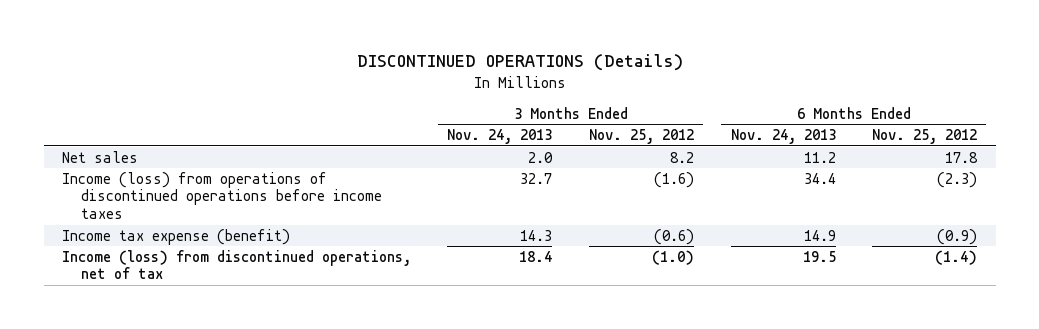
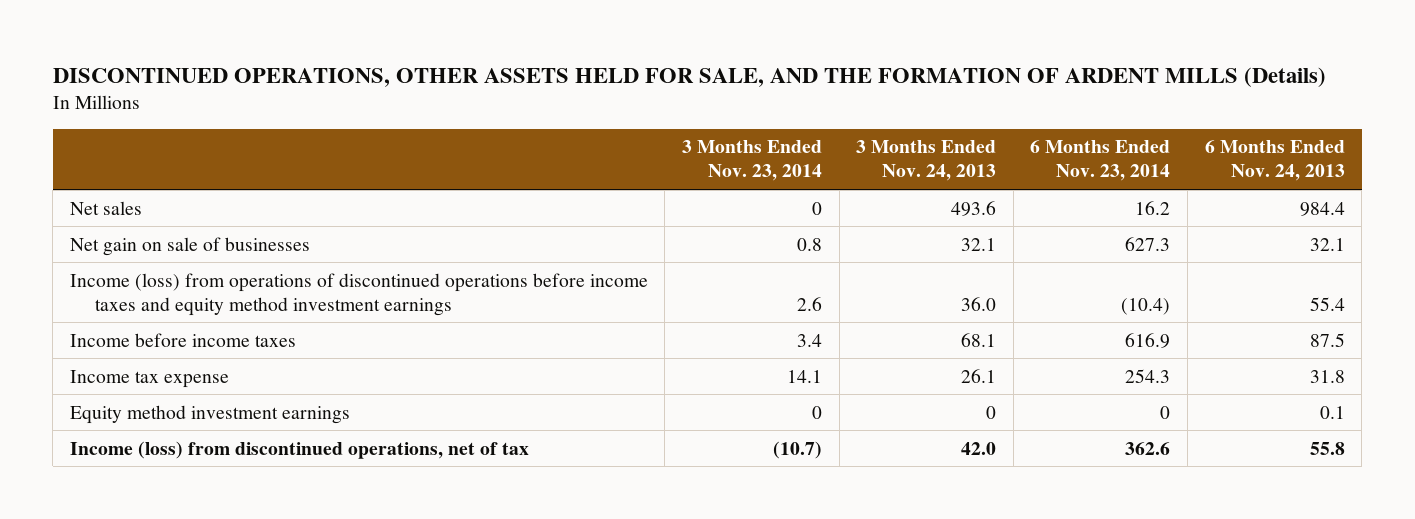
- DISCONTINUED OPERATIONS (Details)
+ DISCONTINUED OPERATIONS, OTHER ASSETS HELD FOR SALE, AND THE FORMATION OF ARDENT MILLS (Details)
- | 3 Months Ended Nov. 24, 2013 | 3 Months Ended Nov. 25, 2012 | 6 Months Ended Nov. 24, 2013 | 6 Months Ended Nov. 25, 2012
+ | 3 Months Ended Nov. 23, 2014 | 3 Months Ended Nov. 24, 2013 | 6 Months Ended Nov. 23, 2014 | 6 Months Ended Nov. 24, 2013
- Net sales | 2.0 | 8.2 | 11.2 | 17.8
- Income (loss) from operations of discontinued operations before income taxes | 32.7 | (1.6) | 34.4 | (2.3)
- Income tax expense (benefit) | 14.3 | (0.6) | 14.9 | (0.9)
- Income (loss) from discontinued operations, net of tax | 18.4 | (1.0) | 19.5 | (1.4)
+ Net sales | 0 | 493.6 | 16.2 | 984.4
+ Net gain on sale of businesses | 0.8 | 32.1 | 627.3 | 32.1
+ Income (loss) from operations of discontinued operations before income taxes and equity method investment earnings | 2.6 | 36.0 | (10.4) | 55.4
+ Income before income taxes | 3.4 | 68.1 | 616.9 | 87.5
+ Income tax expense | 14.1 | 26.1 | 254.3 | 31.8
+ Equity method investment earnings | 0 | 0 | 0 | 0.1
+ Income (loss) from discontinued operations, net of tax | (10.7) | 42.0 | 362.6 | 55.8

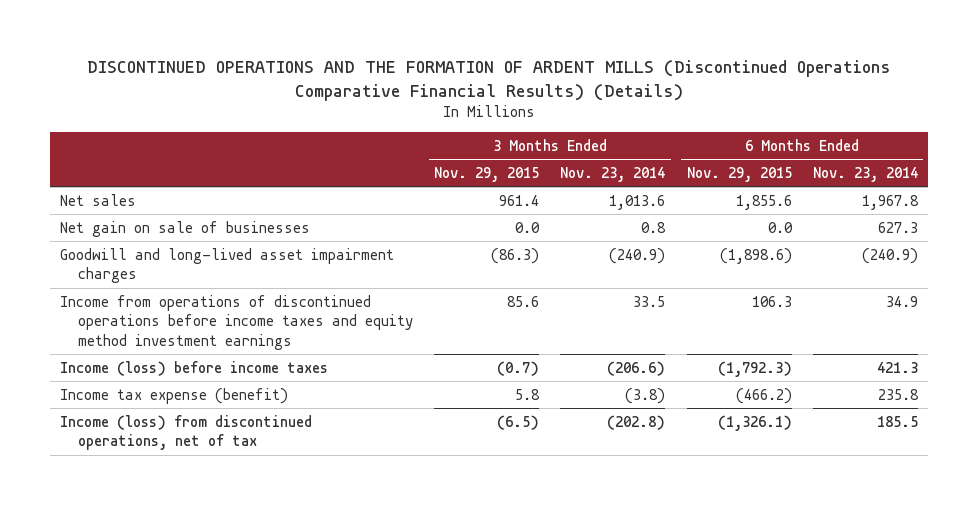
- DISCONTINUED OPERATIONS, OTHER ASSETS HELD FOR SALE, AND THE FORMATION OF ARDENT MILLS (Details)
+ DISCONTINUED OPERATIONS AND THE FORMATION OF ARDENT MILLS (Discontinued Operations Comparative Financial Results) (Details)
- | 3 Months Ended Nov. 23, 2014 | 3 Months Ended Nov. 24, 2013 | 6 Months Ended Nov. 23, 2014 | 6 Months Ended Nov. 24, 2013
+ | 3 Months Ended Nov. 29, 2015 | 3 Months Ended Nov. 23, 2014 | 6 Months Ended Nov. 29, 2015 | 6 Months Ended Nov. 23, 2014
- Net sales | 0 | 493.6 | 16.2 | 984.4
+ Net sales | 961.4 | 1,013.6 | 1,855.6 | 1,967.8
- Income (loss) from operations of discontinued operations before income taxes and equity method investment earnings | 2.6 | 36.0 | (10.4) | 55.4
- Income before income taxes | 3.4 | 68.1 | 616.9 | 87.5
- Income tax expense | 14.1 | 26.1 | 254.3 | 31.8
- Equity method investment earnings | 0 | 0 | 0 | 0.1
- Income (loss) from discontinued operations, net of tax | (10.7) | 42.0 | 362.6 | 55.8
+ Goodwill and long-lived asset impairment charges | (86.3) | (240.9) | (1,898.6) | (240.9)
+ Income from operations of discontinued operations before income taxes and equity method investment earnings | 85.6 | 33.5 | 106.3 | 34.9
+ Income (loss) before income taxes | (0.7) | (206.6) | (1,792.3) | 421.3
+ Income tax expense (benefit) | 5.8 | (3.8) | (466.2) | 235.8
+ Income (loss) from discontinued operations, net of tax | (6.5) | (202.8) | (1,326.1) | 185.5

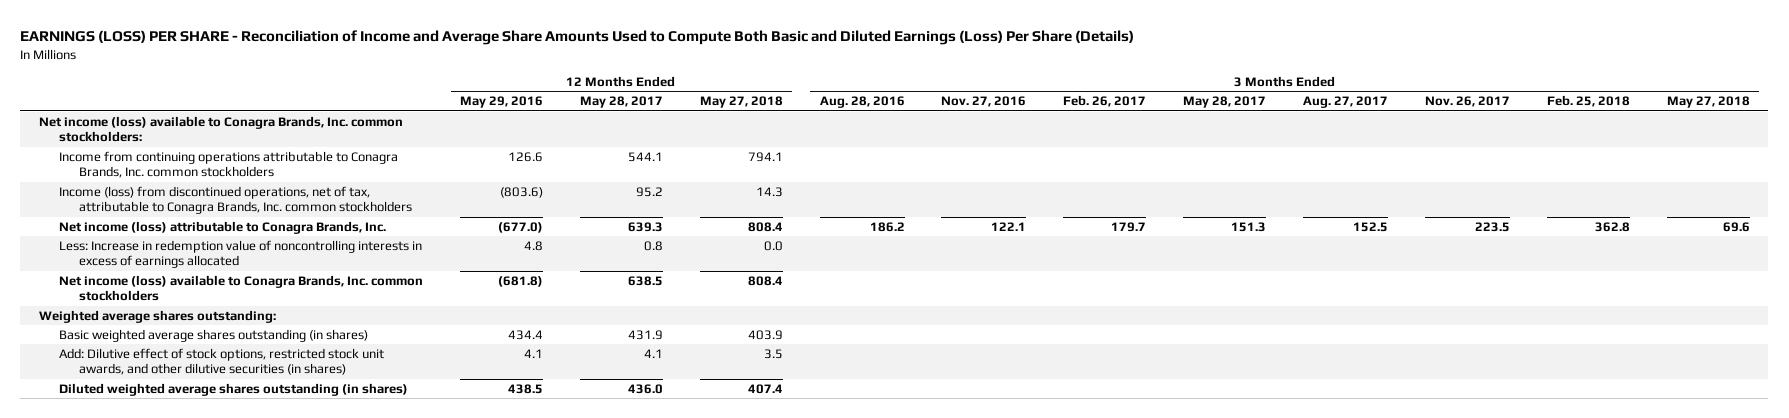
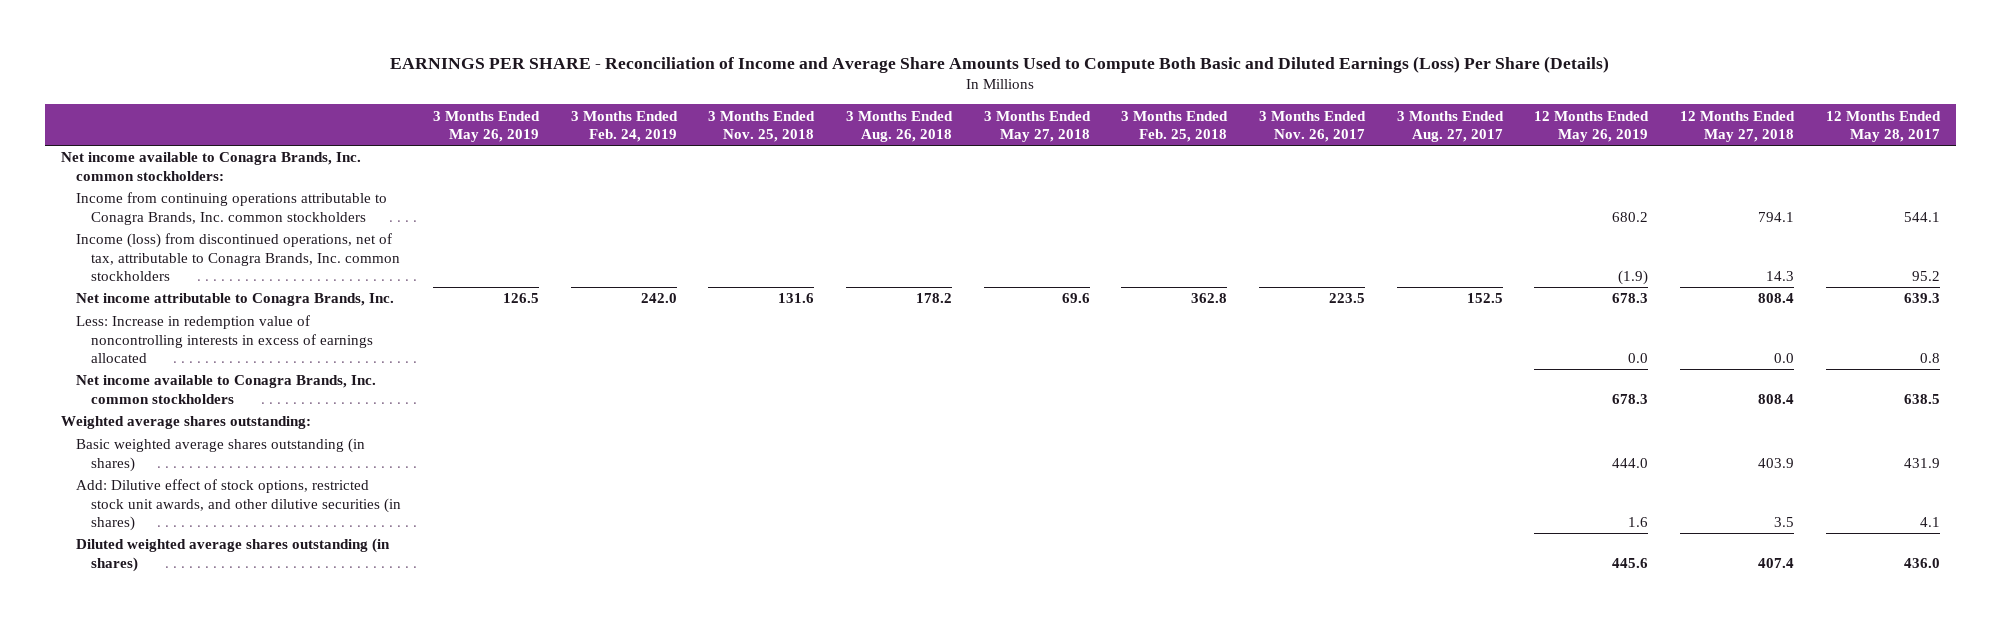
- EARNINGS (LOSS) PER SHARE - Reconciliation of Income and Average Share Amounts Used to Compute Both Basic and Diluted Earnings (Loss) Per Share (Details)
+ EARNINGS PER SHARE - Reconciliation of Income and Average Share Amounts Used to Compute Both Basic and Diluted Earnings (Loss) Per Share (Details)
- | 12 Months Ended May 29, 2016 | 12 Months Ended May 28, 2017 | 12 Months Ended May 27, 2018 | 3 Months Ended Aug. 28, 2016 | 3 Months Ended Nov. 27, 2016 | 3 Months Ended Feb. 26, 2017 | 3 Months Ended May 28, 2017 | 3 Months Ended Aug. 27, 2017 | 3 Months Ended Nov. 26, 2017 | 3 Months Ended Feb. 25, 2018 | 3 Months Ended May 27, 2018
+ | 3 Months Ended May 26, 2019 | 3 Months Ended Feb. 24, 2019 | 3 Months Ended Nov. 25, 2018 | 3 Months Ended Aug. 26, 2018 | 3 Months Ended May 27, 2018 | 3 Months Ended Feb. 25, 2018 | 3 Months Ended Nov. 26, 2017 | 3 Months Ended Aug. 27, 2017 | 12 Months Ended May 26, 2019 | 12 Months Ended May 27, 2018 | 12 Months Ended May 28, 2017
- Net income (loss) available to Conagra Brands, Inc. common stockholders:
+ Net income available to Conagra Brands, Inc. common stockholders:
- Net income (loss) attributable to Conagra Brands, Inc. | (677.0) | 639.3 | 808.4 | 186.2 | 122.1 | 179.7 | 151.3 | 152.5 | 223.5 | 362.8 | 69.6
+ Net income attributable to Conagra Brands, Inc. | 126.5 | 242.0 | 131.6 | 178.2 | 69.6 | 362.8 | 223.5 | 152.5 | 678.3 | 808.4 | 639.3
- Net income (loss) available to Conagra Brands, Inc. common stockholders | (681.8) | 638.5 | 808.4 | | | | | | | |
+ Net income available to Conagra Brands, Inc. common stockholders | | | | | | | | | 678.3 | 808.4 | 638.5

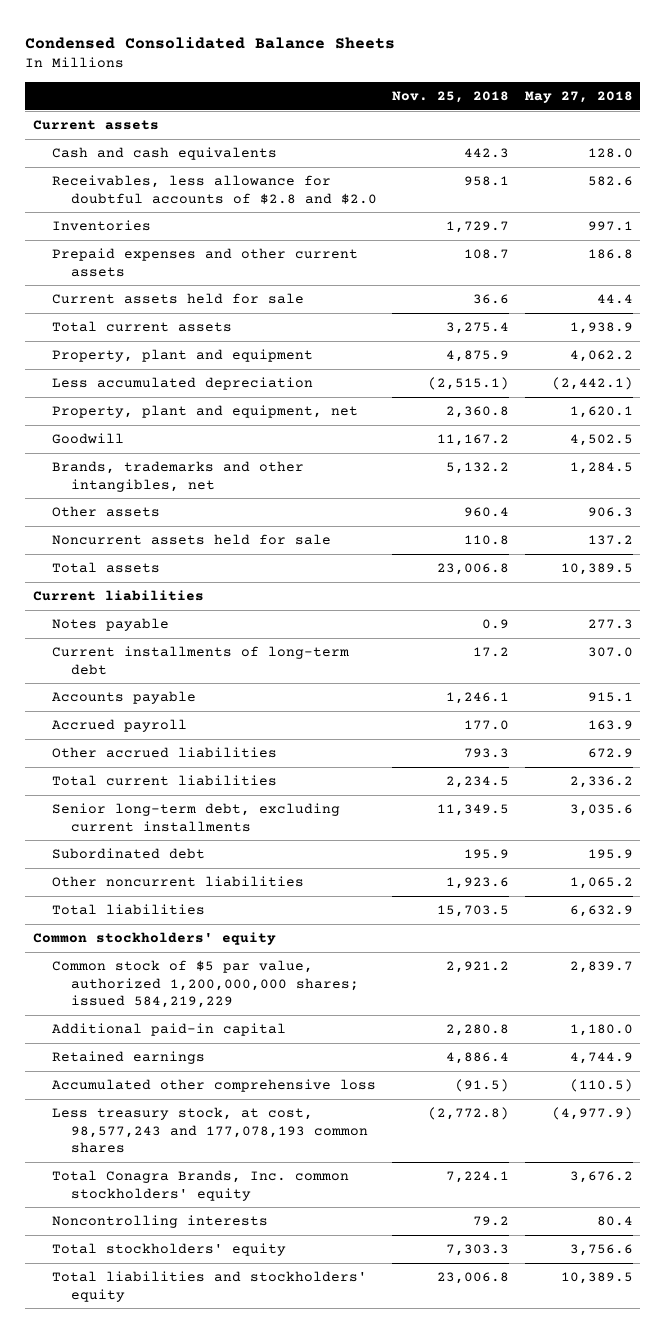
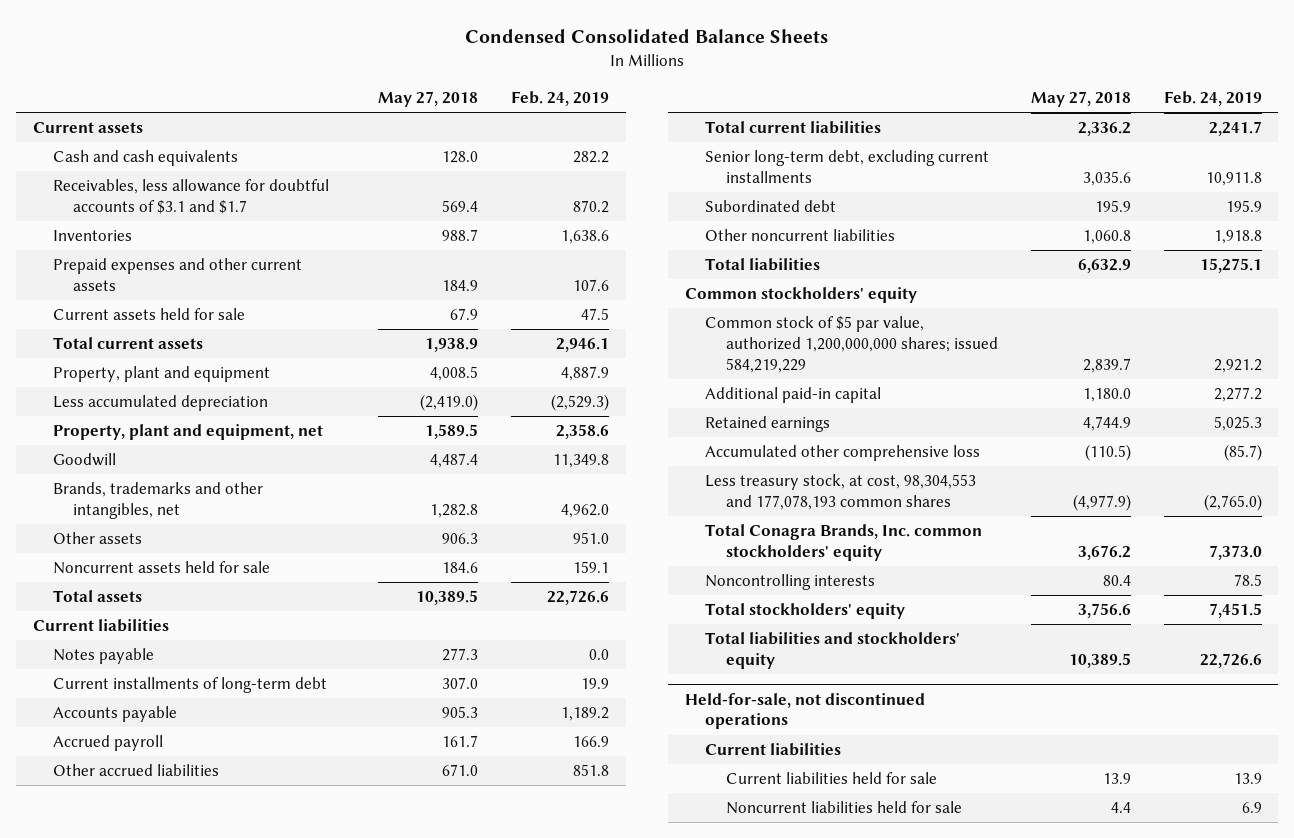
- | Nov. 25, 2018 | May 27, 2018
+ | May 27, 2018 | Feb. 24, 2019
- Receivables, less allowance for doubtful accounts of $2.8 and $2.0 | 958.1 | 582.6
- Inventories | 1,729.7 | 997.1
- Prepaid expenses and other current assets | 108.7 | 186.8
- Current assets held for sale | 36.6 | 44.4
+ Receivables, less allowance for doubtful accounts of $3.1 and $1.7 | 569.4 | 870.2
+ Inventories | 988.7 | 1,638.6
+ Prepaid expenses and other current assets | 184.9 | 107.6
+ Current assets held for sale | 67.9 | 47.5
- Property, plant and equipment | 4,875.9 | 4,062.2
- Less accumulated depreciation | (2,515.1) | (2,442.1)
- Property, plant and equipment, net | 2,360.8 | 1,620.1
- Goodwill | 11,167.2 | 4,502.5
- Brands, trademarks and other intangibles, net | 5,132.2 | 1,284.5
+ Property, plant and equipment | 4,008.5 | 4,887.9
+ Less accumulated depreciation | (2,419.0) | (2,529.3)
+ Property, plant and equipment, net | 1,589.5 | 2,358.6
+ Goodwill | 4,487.4 | 11,349.8
+ Brands, trademarks and other intangibles, net | 1,282.8 | 4,962.0
- Noncurrent assets held for sale | 110.8 | 137.2
+ Noncurrent assets held for sale | 184.6 | 159.1
- Accounts payable | 1,246.1 | 915.1
- Accrued payroll | 177.0 | 163.9
- Other accrued liabilities | 793.3 | 672.9
+ Accounts payable | 905.3 | 1,189.2
+ Accrued payroll | 161.7 | 166.9
+ Other accrued liabilities | 671.0 | 851.8
- Other noncurrent liabilities | 1,923.6 | 1,065.2
+ Other noncurrent liabilities | 1,060.8 | 1,918.8
- Less treasury stock, at cost, 98,577,243 and 177,078,193 common shares | (2,772.8) | (4,977.9)
+ Less treasury stock, at cost, 98,304,553 and 177,078,193 common shares | (4,977.9) | (2,765.0)
+ Held-for-sale, not discontinued operations
+ Current liabilities
+ Current liabilities held for sale | 13.9 | 13.9
+ Noncurrent liabilities held for sale | 4.4 | 6.9

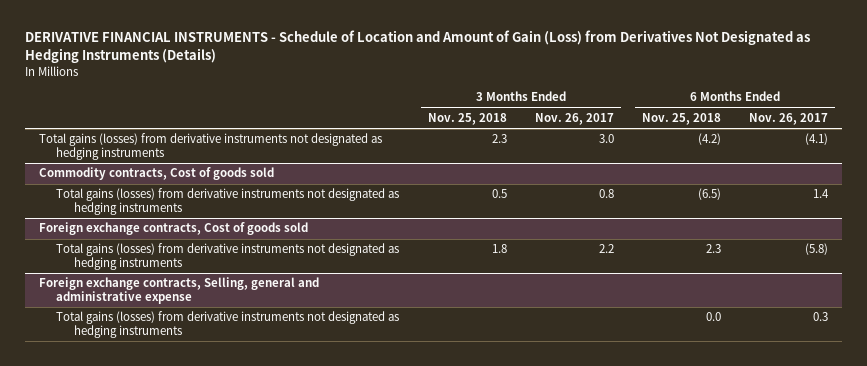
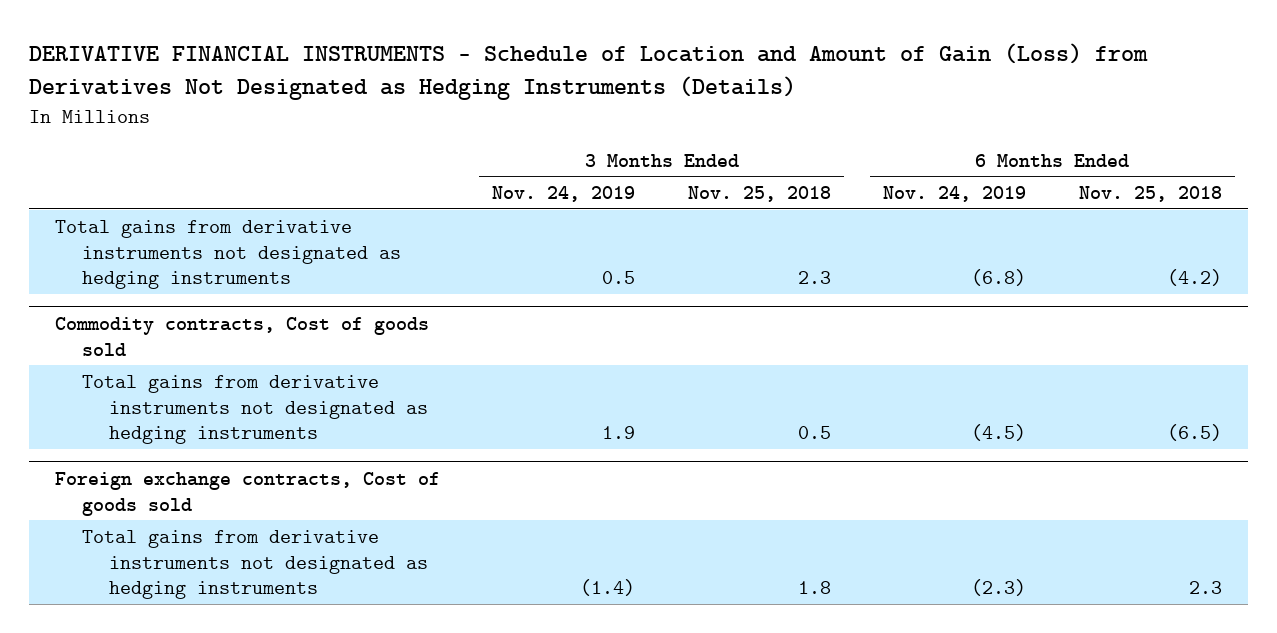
- | 3 Months Ended Nov. 25, 2018 | 3 Months Ended Nov. 26, 2017 | 6 Months Ended Nov. 25, 2018 | 6 Months Ended Nov. 26, 2017
+ | 3 Months Ended Nov. 24, 2019 | 3 Months Ended Nov. 25, 2018 | 6 Months Ended Nov. 24, 2019 | 6 Months Ended Nov. 25, 2018
- Total gains (losses) from derivative instruments not designated as hedging instruments | 2.3 | 3.0 | (4.2) | (4.1)
+ Total gains from derivative instruments not designated as hedging instruments | 0.5 | 2.3 | (6.8) | (4.2)
@ Commodity contracts, Cost of goods sold
- Total gains (losses) from derivative instruments not designated as hedging instruments | 0.5 | 0.8 | (6.5) | 1.4
+ Total gains from derivative instruments not designated as hedging instruments | 1.9 | 0.5 | (4.5) | (6.5)
@ Foreign exchange contracts, Cost of goods sold
- Total gains (losses) from derivative instruments not designated as hedging instruments | 1.8 | 2.2 | 2.3 | (5.8)
- Foreign exchange contracts, Selling, general and administrative expense
- Total gains (losses) from derivative instruments not designated as hedging instruments | | | 0.0 | 0.3
@ Foreign exchange contracts, Cost of goods sold
+ Total gains from derivative instruments not designated as hedging instruments | (1.4) | 1.8 | (2.3) | 2.3

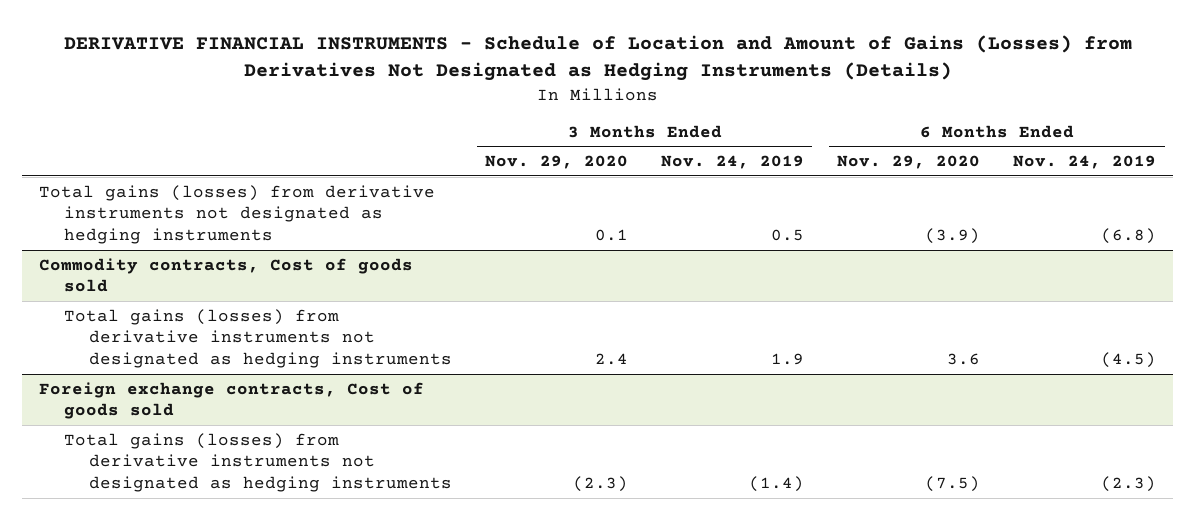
- DERIVATIVE FINANCIAL INSTRUMENTS - Schedule of Location and Amount of Gain (Loss) from Derivatives Not Designated as Hedging Instruments (Details)
+ DERIVATIVE FINANCIAL INSTRUMENTS - Schedule of Location and Amount of Gains (Losses) from Derivatives Not Designated as Hedging Instruments (Details)
- | 3 Months Ended Nov. 24, 2019 | 3 Months Ended Nov. 25, 2018 | 6 Months Ended Nov. 24, 2019 | 6 Months Ended Nov. 25, 2018
+ | 3 Months Ended Nov. 29, 2020 | 3 Months Ended Nov. 24, 2019 | 6 Months Ended Nov. 29, 2020 | 6 Months Ended Nov. 24, 2019
- Total gains from derivative instruments not designated as hedging instruments | 0.5 | 2.3 | (6.8) | (4.2)
+ Total gains (losses) from derivative instruments not designated as hedging instruments | 0.1 | 0.5 | (3.9) | (6.8)
@ Commodity contracts, Cost of goods sold
- Total gains from derivative instruments not designated as hedging instruments | 1.9 | 0.5 | (4.5) | (6.5)
+ Total gains (losses) from derivative instruments not designated as hedging instruments | 2.4 | 1.9 | 3.6 | (4.5)
@ Foreign exchange contracts, Cost of goods sold
- Total gains from derivative instruments not designated as hedging instruments | (1.4) | 1.8 | (2.3) | 2.3
+ Total gains (losses) from derivative instruments not designated as hedging instruments | (2.3) | (1.4) | (7.5) | (2.3)

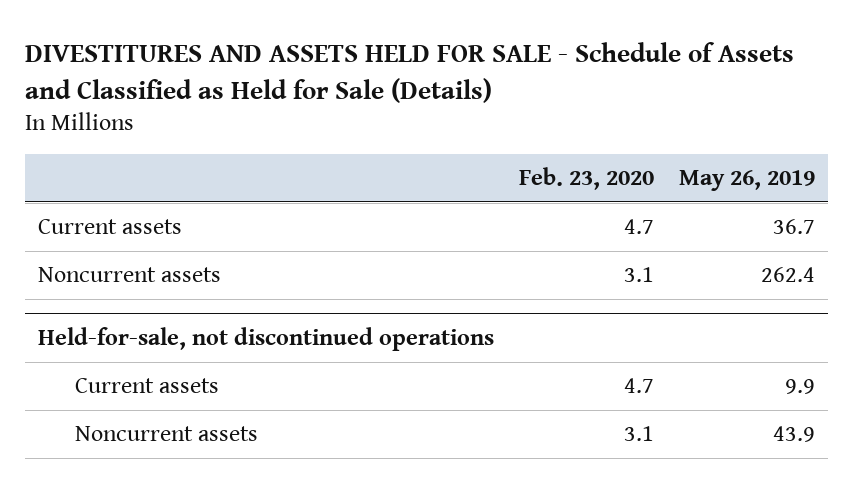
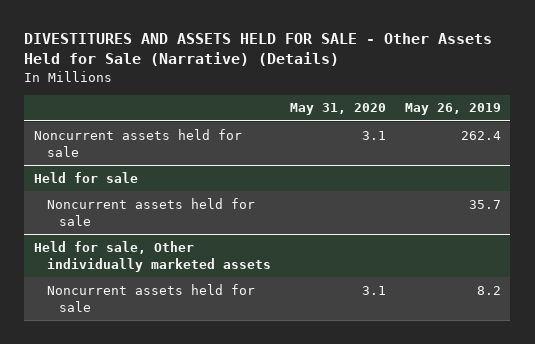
- DIVESTITURES AND ASSETS HELD FOR SALE - Schedule of Assets and Classified as Held for Sale (Details)
+ DIVESTITURES AND ASSETS HELD FOR SALE - Other Assets Held for Sale (Narrative) (Details)
- | Feb. 23, 2020 | May 26, 2019
+ | May 31, 2020 | May 26, 2019
- Current assets | 4.7 | 36.7
- Noncurrent assets | 3.1 | 262.4
- Held-for-sale, not discontinued operations
- Current assets | 4.7 | 9.9
- Noncurrent assets | 3.1 | 43.9
+ Noncurrent assets held for sale | 3.1 | 262.4
+ Held for sale
+ Noncurrent assets held for sale | | 35.7
+ Held for sale, Other individually marketed assets
+ Noncurrent assets held for sale | 3.1 | 8.2

